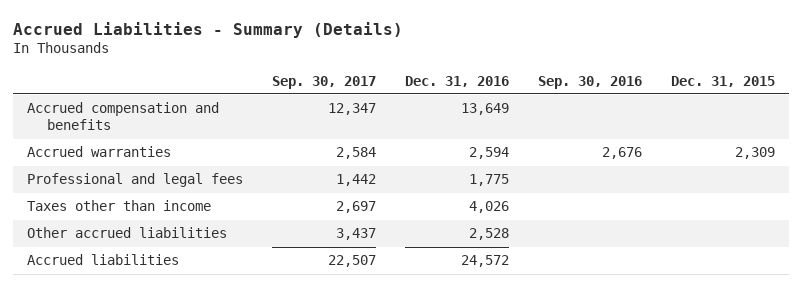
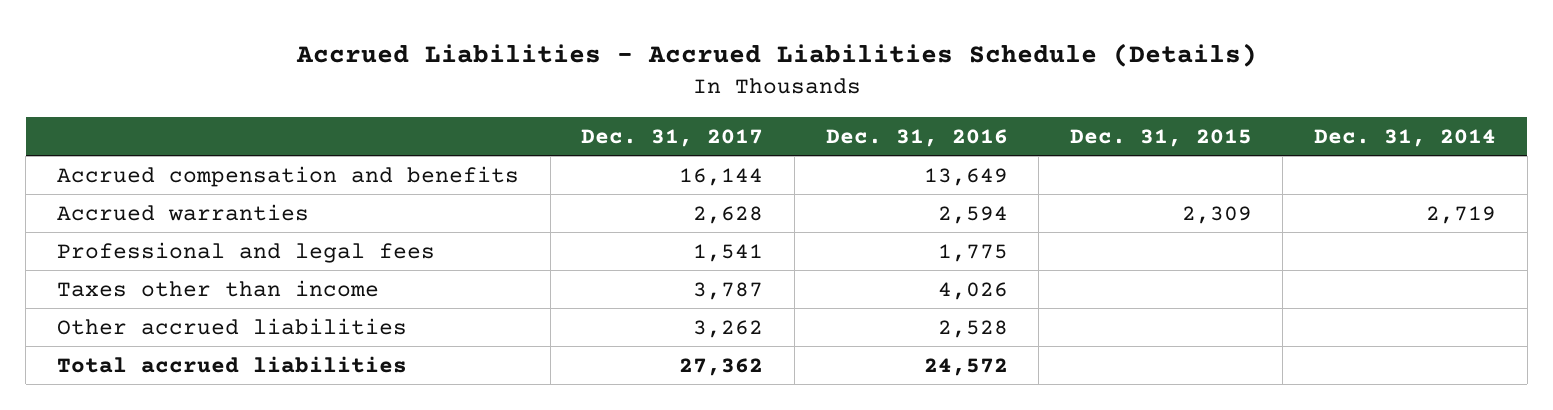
- Accrued Liabilities - Summary (Details)
+ Accrued Liabilities - Accrued Liabilities Schedule (Details)
- | Sep. 30, 2017 | Dec. 31, 2016 | Sep. 30, 2016 | Dec. 31, 2015
+ | Dec. 31, 2017 | Dec. 31, 2016 | Dec. 31, 2015 | Dec. 31, 2014
- Accrued liabilities | 22,507 | 24,572 | |
+ Total accrued liabilities | 27,362 | 24,572 | |

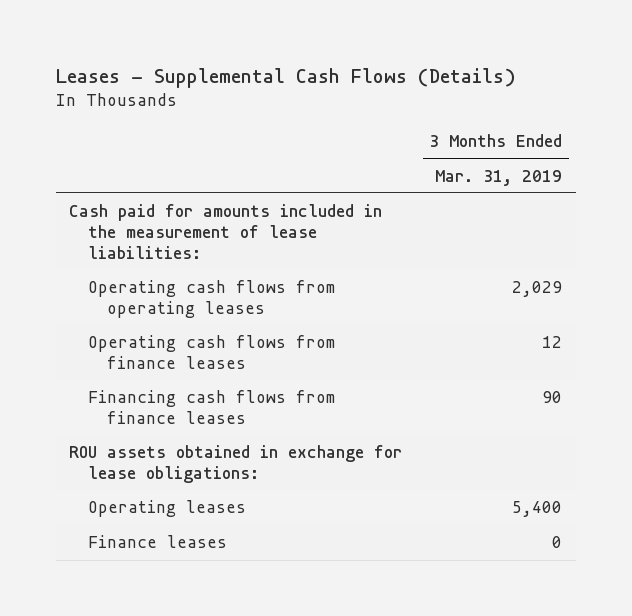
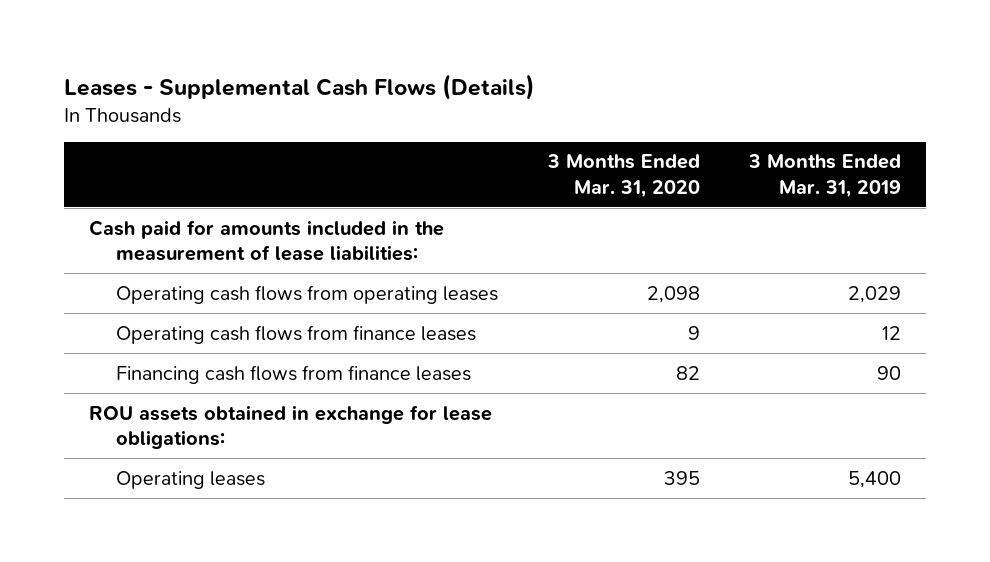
- | 3 Months Ended Mar. 31, 2019
+ | 3 Months Ended Mar. 31, 2020 | 3 Months Ended Mar. 31, 2019
- Finance leases | 0

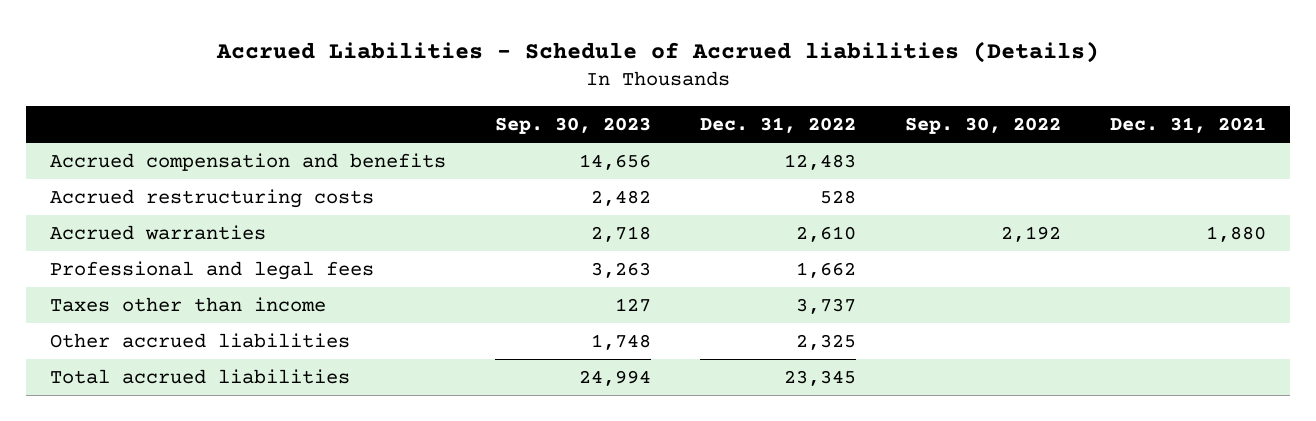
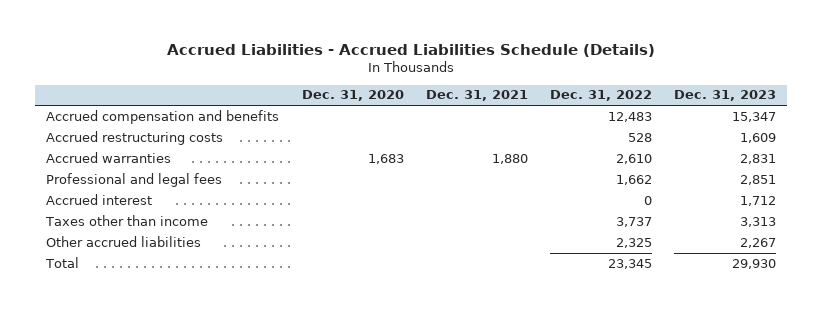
- Accrued Liabilities - Schedule of Accrued liabilities (Details)
+ Accrued Liabilities - Accrued Liabilities Schedule (Details)
- | Sep. 30, 2023 | Dec. 31, 2022 | Sep. 30, 2022 | Dec. 31, 2021
+ | Dec. 31, 2020 | Dec. 31, 2021 | Dec. 31, 2022 | Dec. 31, 2023
+ Accrued interest | | | 0 | 1,712
- Total accrued liabilities | 24,994 | 23,345 | |
+ Total | | | 23,345 | 29,930

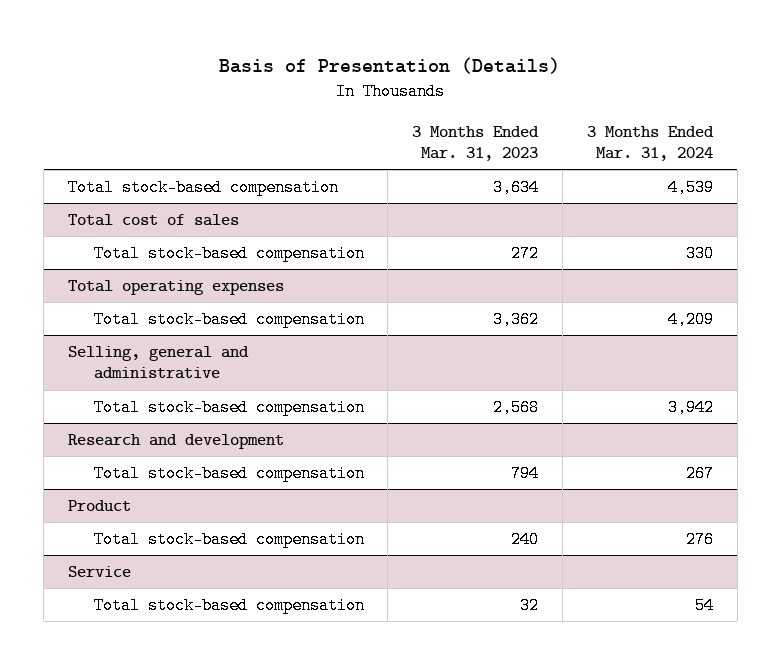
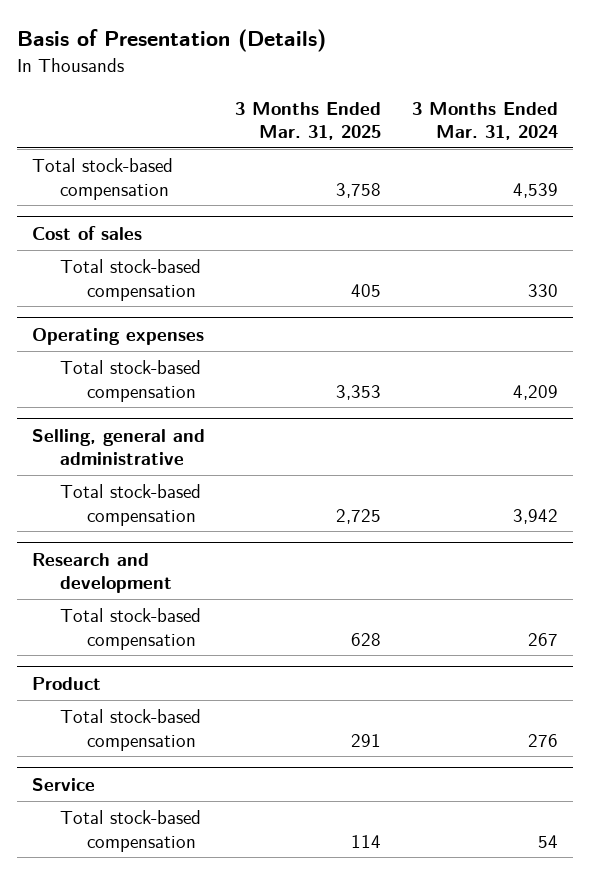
- | 3 Months Ended Mar. 31, 2023 | 3 Months Ended Mar. 31, 2024
+ | 3 Months Ended Mar. 31, 2025 | 3 Months Ended Mar. 31, 2024
- Total cost of sales
+ Cost of sales
- Total operating expenses
+ Operating expenses

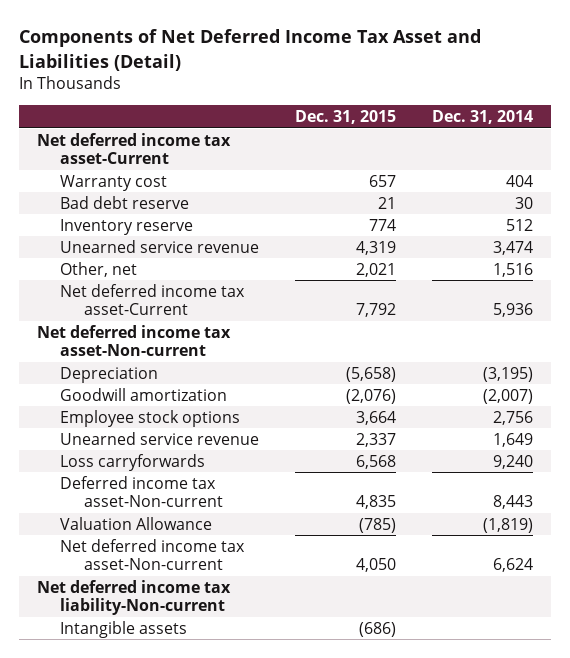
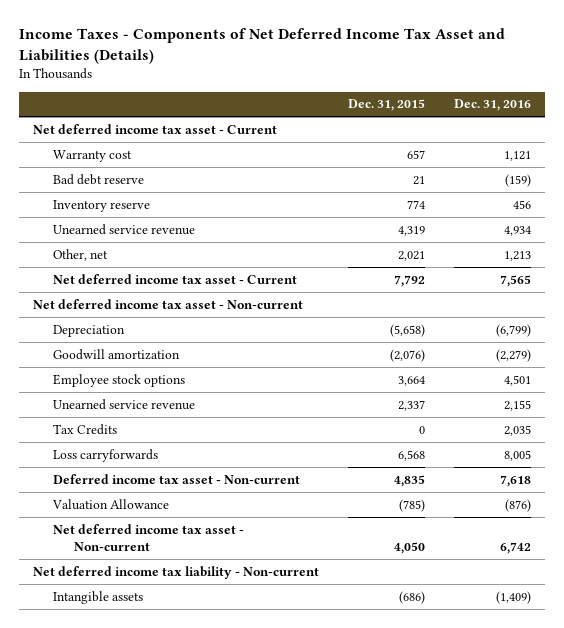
- Components of Net Deferred Income Tax Asset and Liabilities (Detail)
+ Income Taxes - Components of Net Deferred Income Tax Asset and Liabilities (Details)
- | Dec. 31, 2015 | Dec. 31, 2014
+ | Dec. 31, 2015 | Dec. 31, 2016
- Net deferred income tax asset-Current
+ Net deferred income tax asset - Current
- Net deferred income tax asset-Current | 7,792 | 5,936
- Net deferred income tax asset-Non-current
+ Net deferred income tax asset - Current | 7,792 | 7,565
+ Net deferred income tax asset - Non-current
+ Tax Credits | 0 | 2,035
- Deferred income tax asset-Non-current | 4,835 | 8,443
+ Deferred income tax asset - Non-current | 4,835 | 7,618
- Net deferred income tax asset-Non-current | 4,050 | 6,624
- Net deferred income tax liability-Non-current
+ Net deferred income tax asset - Non-current | 4,050 | 6,742
+ Net deferred income tax liability - Non-current

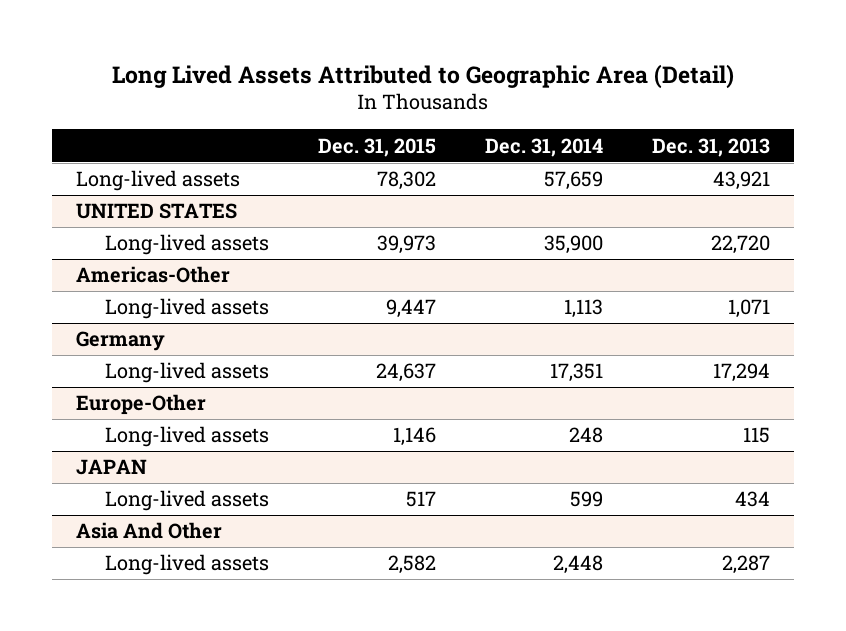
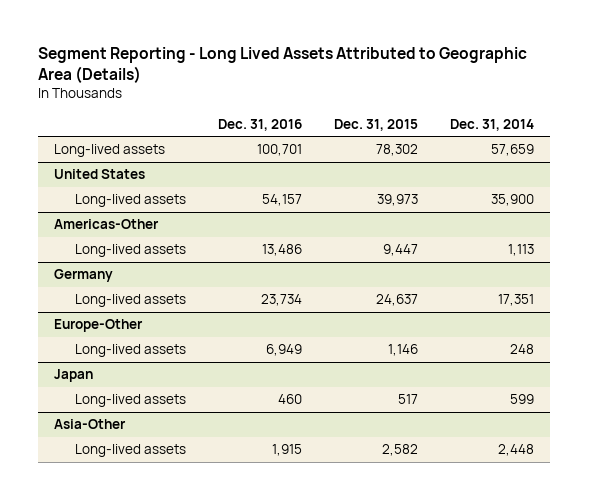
- Long Lived Assets Attributed to Geographic Area (Detail)
+ Segment Reporting - Long Lived Assets Attributed to Geographic Area (Details)
- | Dec. 31, 2015 | Dec. 31, 2014 | Dec. 31, 2013
+ | Dec. 31, 2016 | Dec. 31, 2015 | Dec. 31, 2014
- UNITED STATES
+ United States
- JAPAN
+ Japan
- Asia And Other
+ Asia-Other

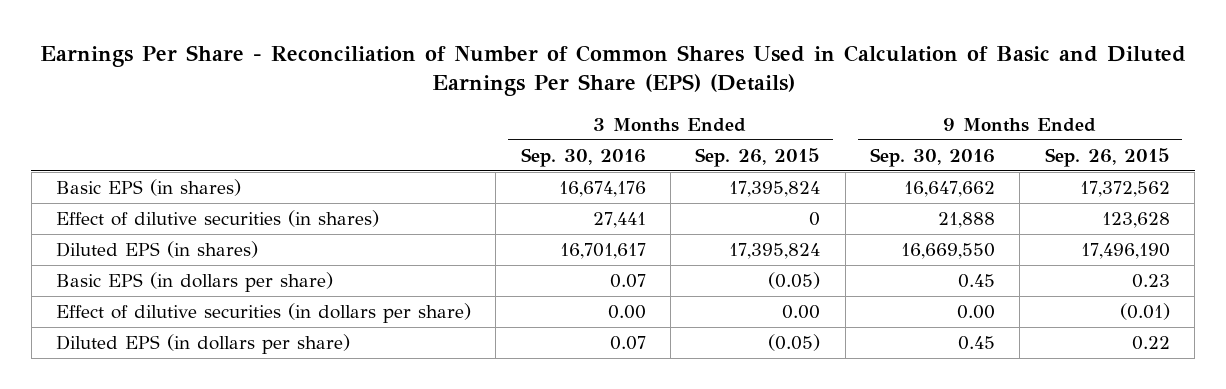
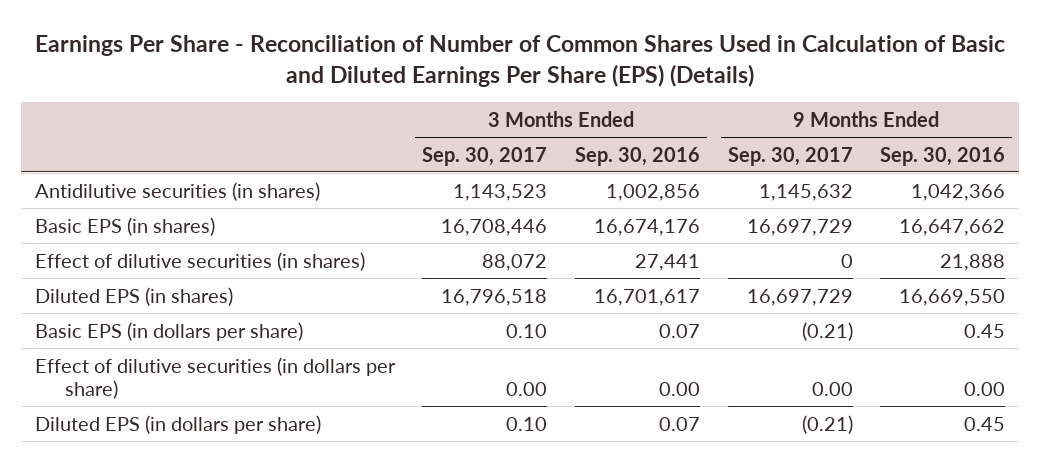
- | 3 Months Ended Sep. 30, 2016 | 3 Months Ended Sep. 26, 2015 | 9 Months Ended Sep. 30, 2016 | 9 Months Ended Sep. 26, 2015
+ | 3 Months Ended Sep. 30, 2017 | 3 Months Ended Sep. 30, 2016 | 9 Months Ended Sep. 30, 2017 | 9 Months Ended Sep. 30, 2016
+ Antidilutive securities (in shares) | 1,143,523 | 1,002,856 | 1,145,632 | 1,042,366

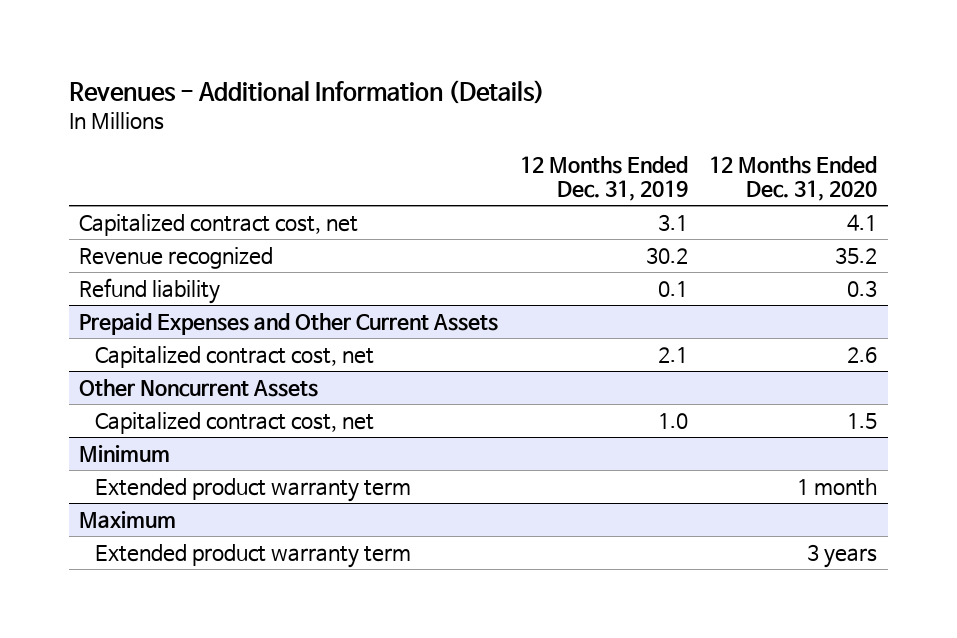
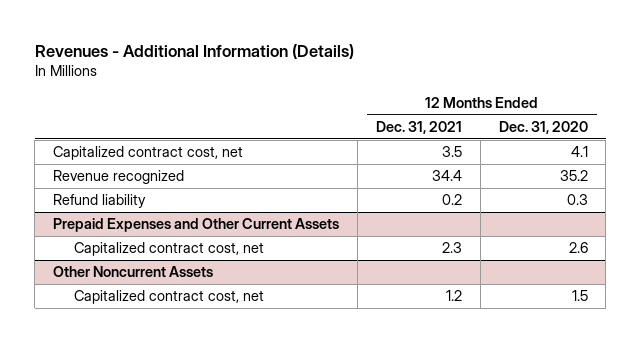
- | 12 Months Ended Dec. 31, 2019 | 12 Months Ended Dec. 31, 2020
+ | 12 Months Ended Dec. 31, 2021 | 12 Months Ended Dec. 31, 2020
- Minimum
- Extended product warranty term | | 1 month
- Maximum
- Extended product warranty term | | 3 years

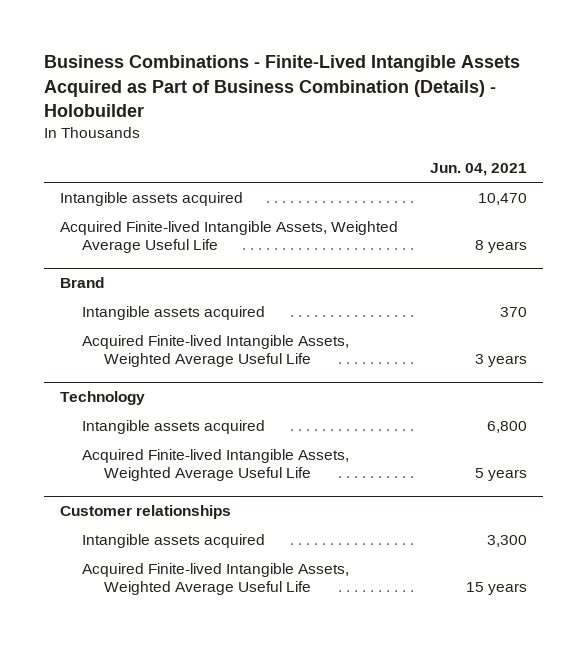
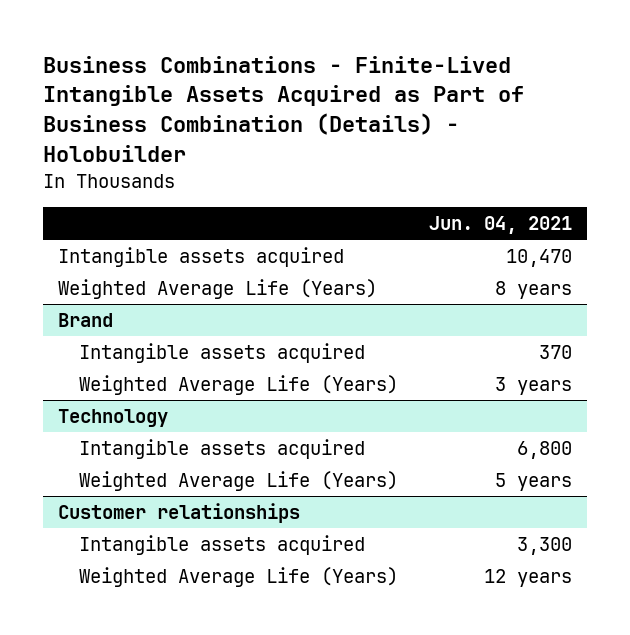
- Acquired Finite-lived Intangible Assets, Weighted Average Useful Life | 8 years
+ Weighted Average Life (Years) | 8 years
@ Brand
- Acquired Finite-lived Intangible Assets, Weighted Average Useful Life | 3 years
+ Weighted Average Life (Years) | 3 years
@ Technology
- Acquired Finite-lived Intangible Assets, Weighted Average Useful Life | 5 years
+ Weighted Average Life (Years) | 5 years
@ Customer relationships
- Acquired Finite-lived Intangible Assets, Weighted Average Useful Life | 15 years
+ Weighted Average Life (Years) | 12 years

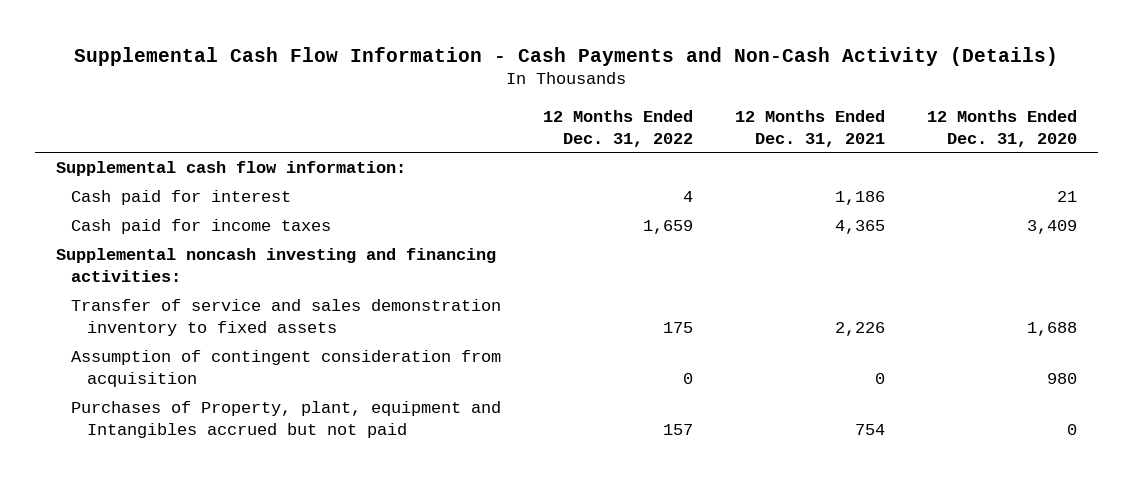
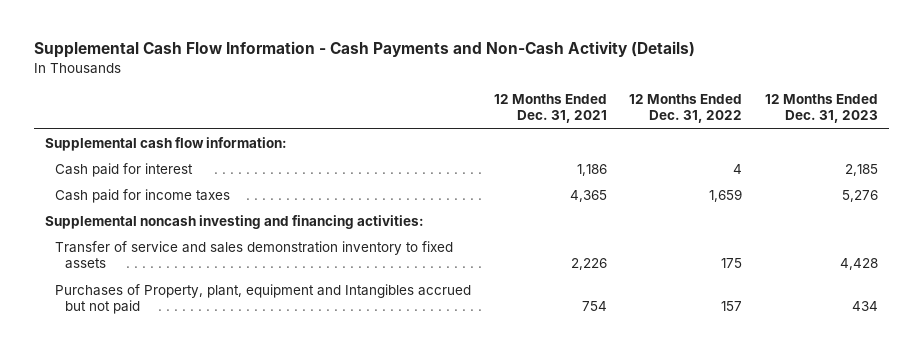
- | 12 Months Ended Dec. 31, 2022 | 12 Months Ended Dec. 31, 2021 | 12 Months Ended Dec. 31, 2020
+ | 12 Months Ended Dec. 31, 2021 | 12 Months Ended Dec. 31, 2022 | 12 Months Ended Dec. 31, 2023
- Assumption of contingent consideration from acquisition | 0 | 0 | 980

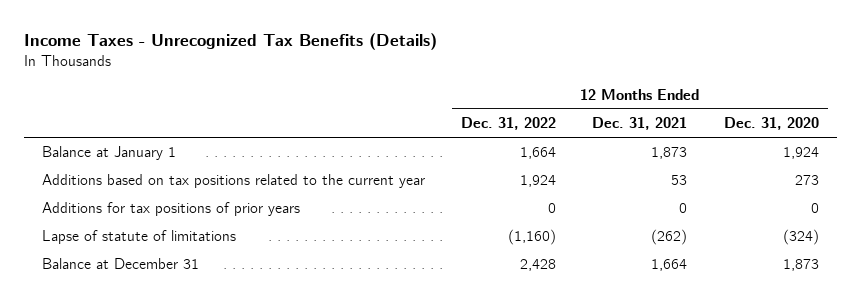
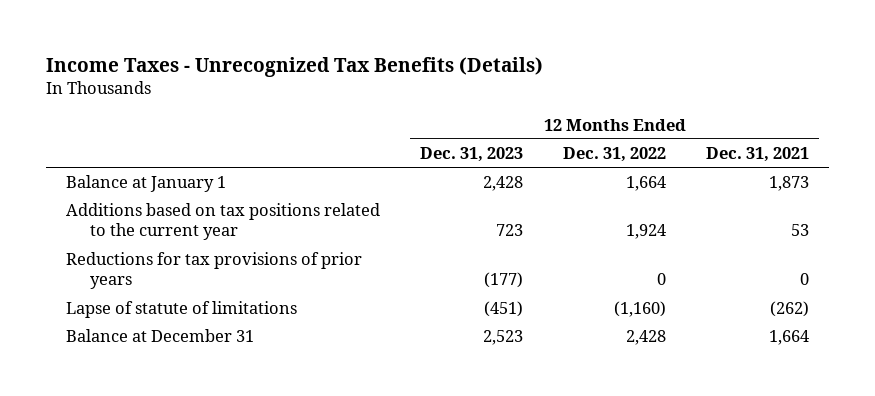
- | 12 Months Ended Dec. 31, 2022 | 12 Months Ended Dec. 31, 2021 | 12 Months Ended Dec. 31, 2020
+ | 12 Months Ended Dec. 31, 2023 | 12 Months Ended Dec. 31, 2022 | 12 Months Ended Dec. 31, 2021
- Additions for tax positions of prior years | 0 | 0 | 0
+ Reductions for tax provisions of prior years | (177) | 0 | 0

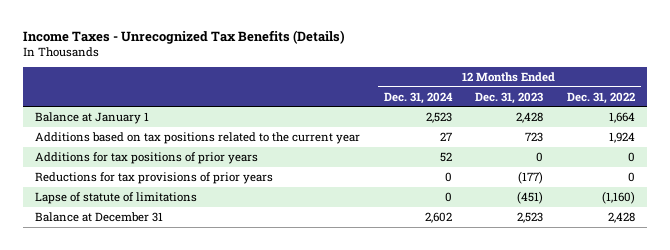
- | 12 Months Ended Dec. 31, 2023 | 12 Months Ended Dec. 31, 2022 | 12 Months Ended Dec. 31, 2021
+ | 12 Months Ended Dec. 31, 2024 | 12 Months Ended Dec. 31, 2023 | 12 Months Ended Dec. 31, 2022
+ Additions for tax positions of prior years | 52 | 0 | 0

